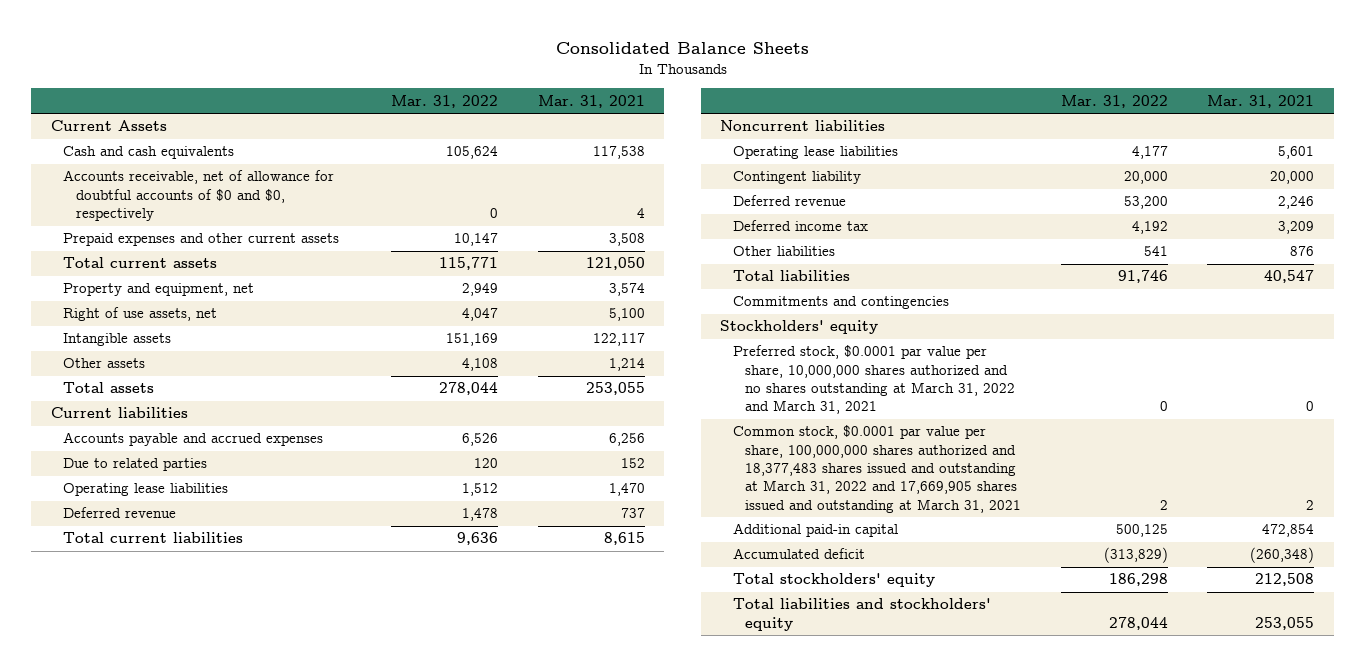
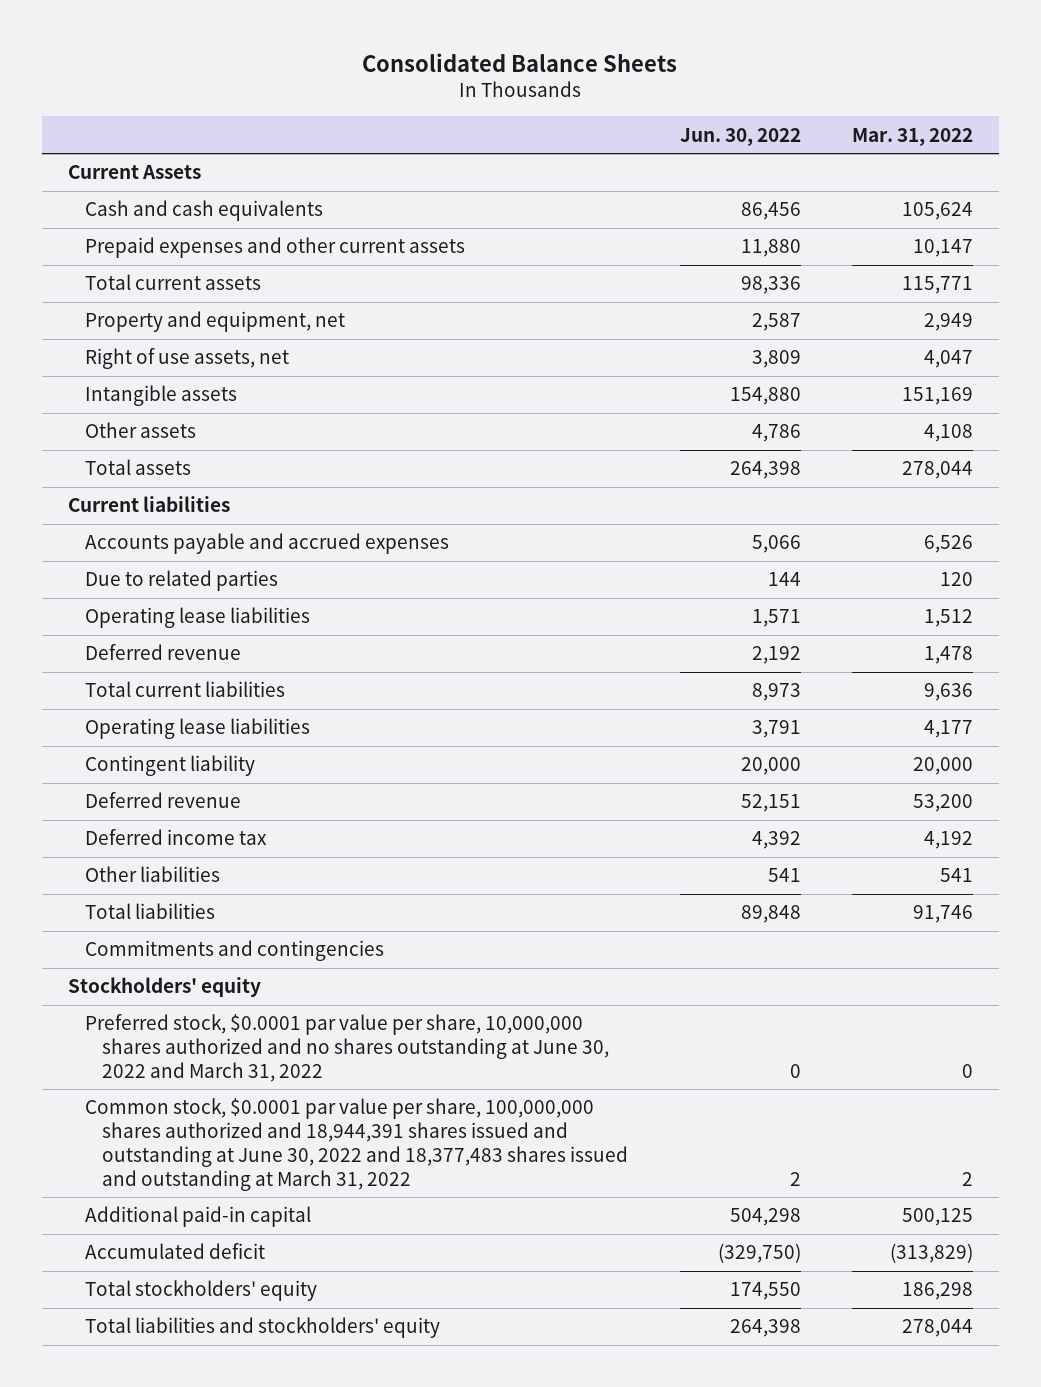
- | Mar. 31, 2022 | Mar. 31, 2021
+ | Jun. 30, 2022 | Mar. 31, 2022
- Accounts receivable, net of allowance for doubtful accounts of $0 and $0, respectively | 0 | 4
- Noncurrent liabilities
- Preferred stock, $0.0001 par value per share, 10,000,000 shares authorized and no shares outstanding at March 31, 2022 and March 31, 2021 | 0 | 0
- Common stock, $0.0001 par value per share, 100,000,000 shares authorized and 18,377,483 shares issued and outstanding at March 31, 2022 and 17,669,905 shares issued and outstanding at March 31, 2021 | 2 | 2
+ Preferred stock, $0.0001 par value per share, 10,000,000 shares authorized and no shares outstanding at June 30, 2022 and March 31, 2022 | 0 | 0
+ Common stock, $0.0001 par value per share, 100,000,000 shares authorized and 18,944,391 shares issued and outstanding at June 30, 2022 and 18,377,483 shares issued and outstanding at March 31, 2022 | 2 | 2

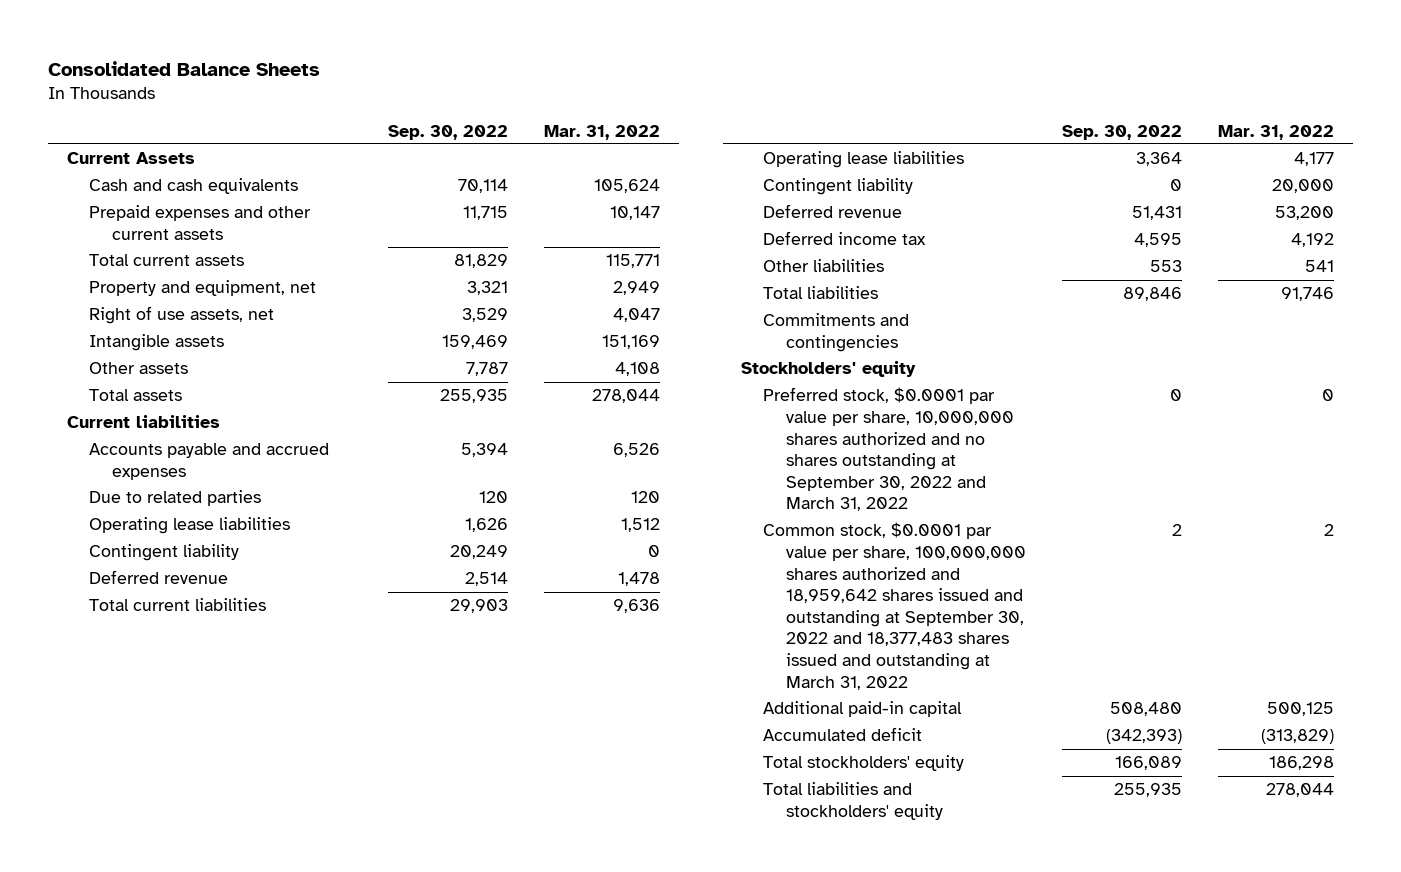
- | Jun. 30, 2022 | Mar. 31, 2022
+ | Sep. 30, 2022 | Mar. 31, 2022
+ Contingent liability | 20,249 | 0
- Preferred stock, $0.0001 par value per share, 10,000,000 shares authorized and no shares outstanding at June 30, 2022 and March 31, 2022 | 0 | 0
- Common stock, $0.0001 par value per share, 100,000,000 shares authorized and 18,944,391 shares issued and outstanding at June 30, 2022 and 18,377,483 shares issued and outstanding at March 31, 2022 | 2 | 2
+ Preferred stock, $0.0001 par value per share, 10,000,000 shares authorized and no shares outstanding at September 30, 2022 and March 31, 2022 | 0 | 0
+ Common stock, $0.0001 par value per share, 100,000,000 shares authorized and 18,959,642 shares issued and outstanding at September 30, 2022 and 18,377,483 shares issued and outstanding at March 31, 2022 | 2 | 2

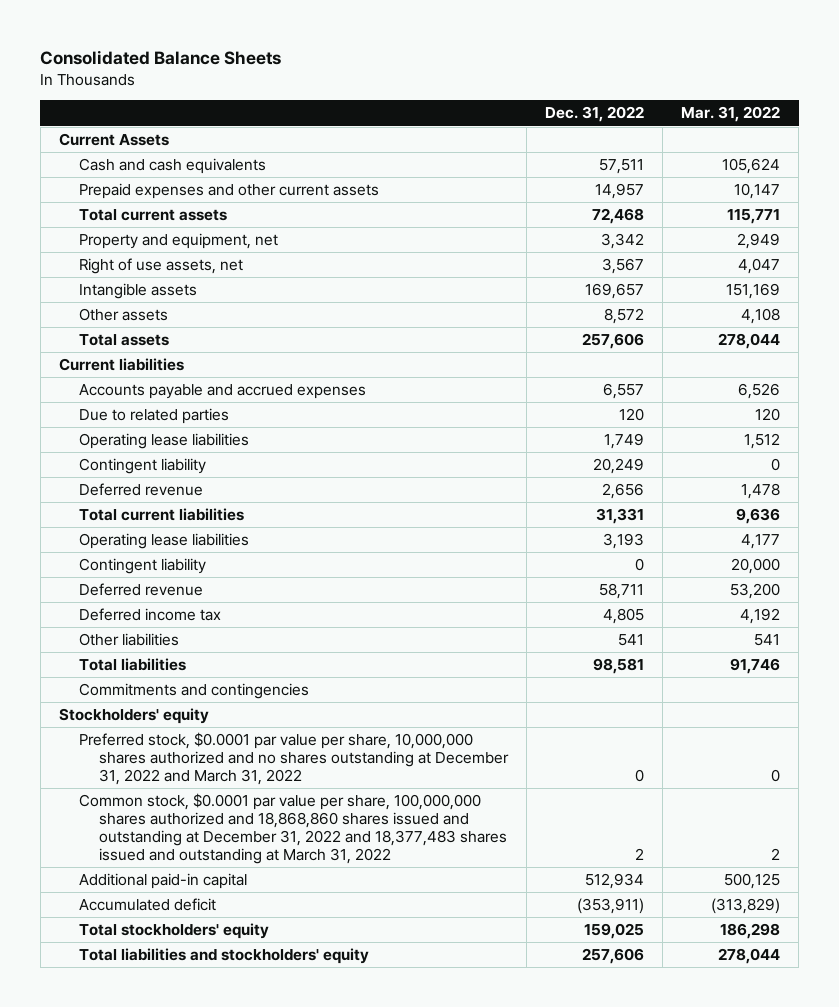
- | Sep. 30, 2022 | Mar. 31, 2022
+ | Dec. 31, 2022 | Mar. 31, 2022
- Preferred stock, $0.0001 par value per share, 10,000,000 shares authorized and no shares outstanding at September 30, 2022 and March 31, 2022 | 0 | 0
- Common stock, $0.0001 par value per share, 100,000,000 shares authorized and 18,959,642 shares issued and outstanding at September 30, 2022 and 18,377,483 shares issued and outstanding at March 31, 2022 | 2 | 2
+ Preferred stock, $0.0001 par value per share, 10,000,000 shares authorized and no shares outstanding at December 31, 2022 and March 31, 2022 | 0 | 0
+ Common stock, $0.0001 par value per share, 100,000,000 shares authorized and 18,868,860 shares issued and outstanding at December 31, 2022 and 18,377,483 shares issued and outstanding at March 31, 2022 | 2 | 2

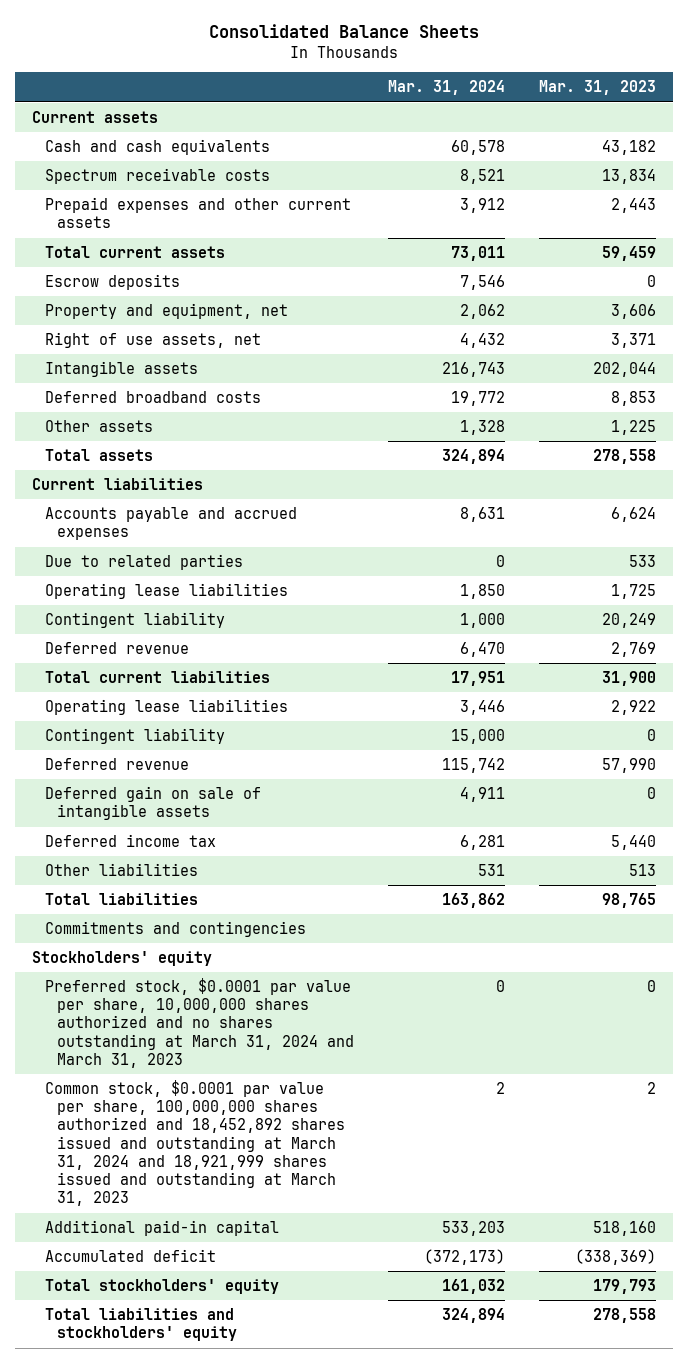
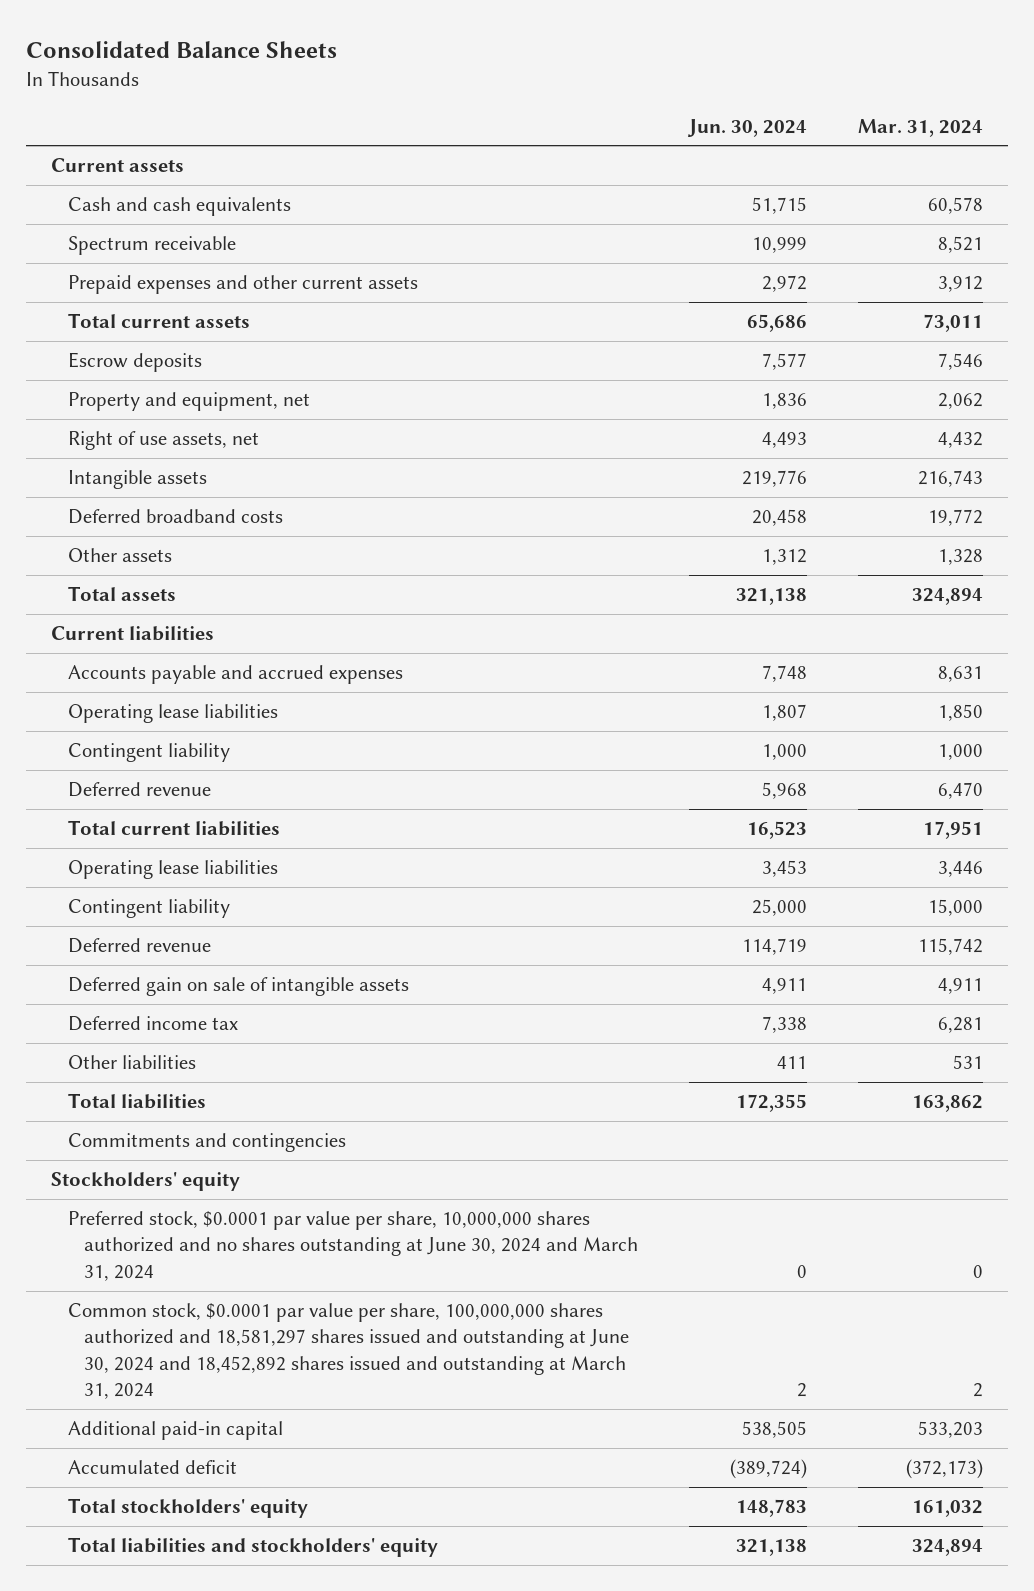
- | Mar. 31, 2024 | Mar. 31, 2023
+ | Jun. 30, 2024 | Mar. 31, 2024
- Spectrum receivable costs | 8,521 | 13,834
+ Spectrum receivable | 10,999 | 8,521
- Due to related parties | 0 | 533
- Preferred stock, $0.0001 par value per share, 10,000,000 shares authorized and no shares outstanding at March 31, 2024 and March 31, 2023 | 0 | 0
- Common stock, $0.0001 par value per share, 100,000,000 shares authorized and 18,452,892 shares issued and outstanding at March 31, 2024 and 18,921,999 shares issued and outstanding at March 31, 2023 | 2 | 2
+ Preferred stock, $0.0001 par value per share, 10,000,000 shares authorized and no shares outstanding at June 30, 2024 and March 31, 2024 | 0 | 0
+ Common stock, $0.0001 par value per share, 100,000,000 shares authorized and 18,581,297 shares issued and outstanding at June 30, 2024 and 18,452,892 shares issued and outstanding at March 31, 2024 | 2 | 2

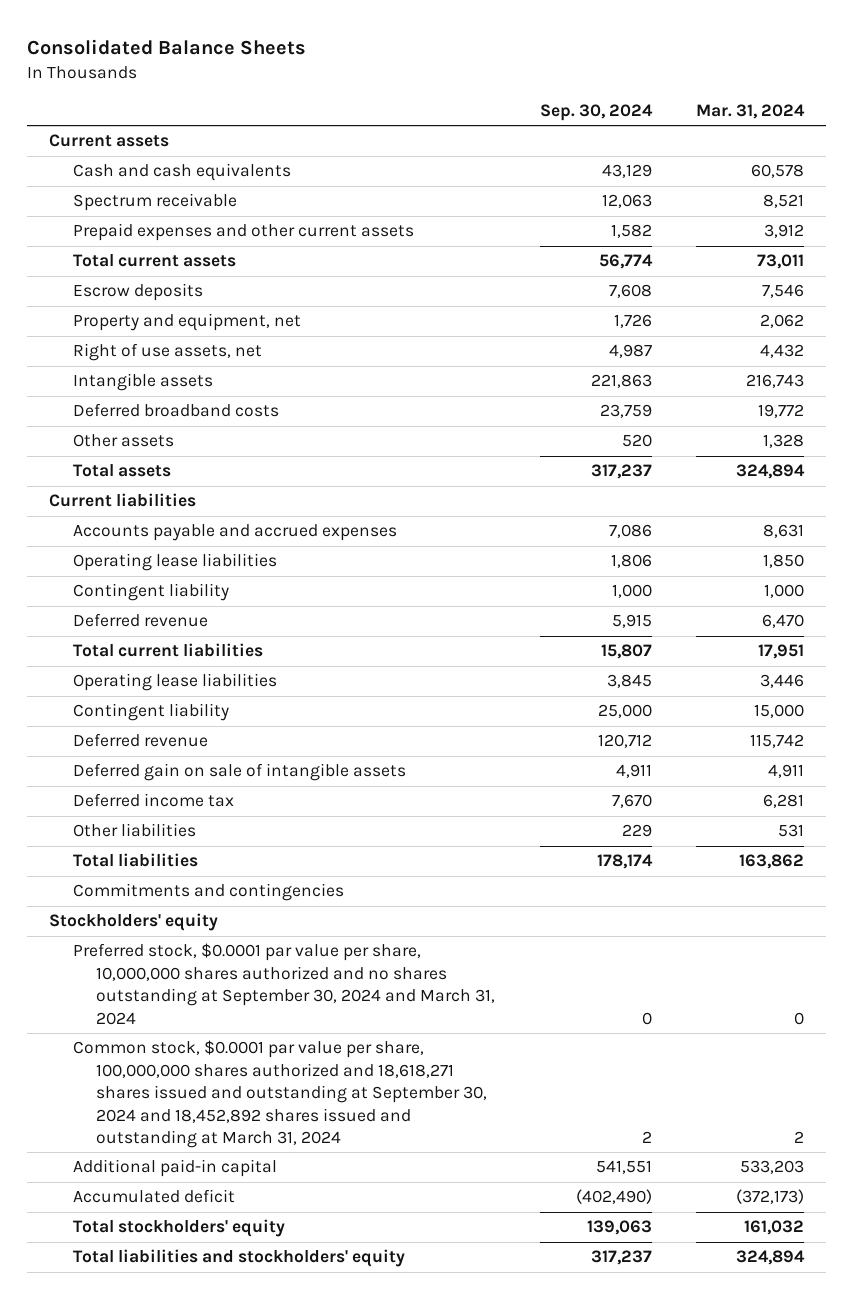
- | Jun. 30, 2024 | Mar. 31, 2024
+ | Sep. 30, 2024 | Mar. 31, 2024
- Preferred stock, $0.0001 par value per share, 10,000,000 shares authorized and no shares outstanding at June 30, 2024 and March 31, 2024 | 0 | 0
- Common stock, $0.0001 par value per share, 100,000,000 shares authorized and 18,581,297 shares issued and outstanding at June 30, 2024 and 18,452,892 shares issued and outstanding at March 31, 2024 | 2 | 2
+ Preferred stock, $0.0001 par value per share, 10,000,000 shares authorized and no shares outstanding at September 30, 2024 and March 31, 2024 | 0 | 0
+ Common stock, $0.0001 par value per share, 100,000,000 shares authorized and 18,618,271 shares issued and outstanding at September 30, 2024 and 18,452,892 shares issued and outstanding at March 31, 2024 | 2 | 2

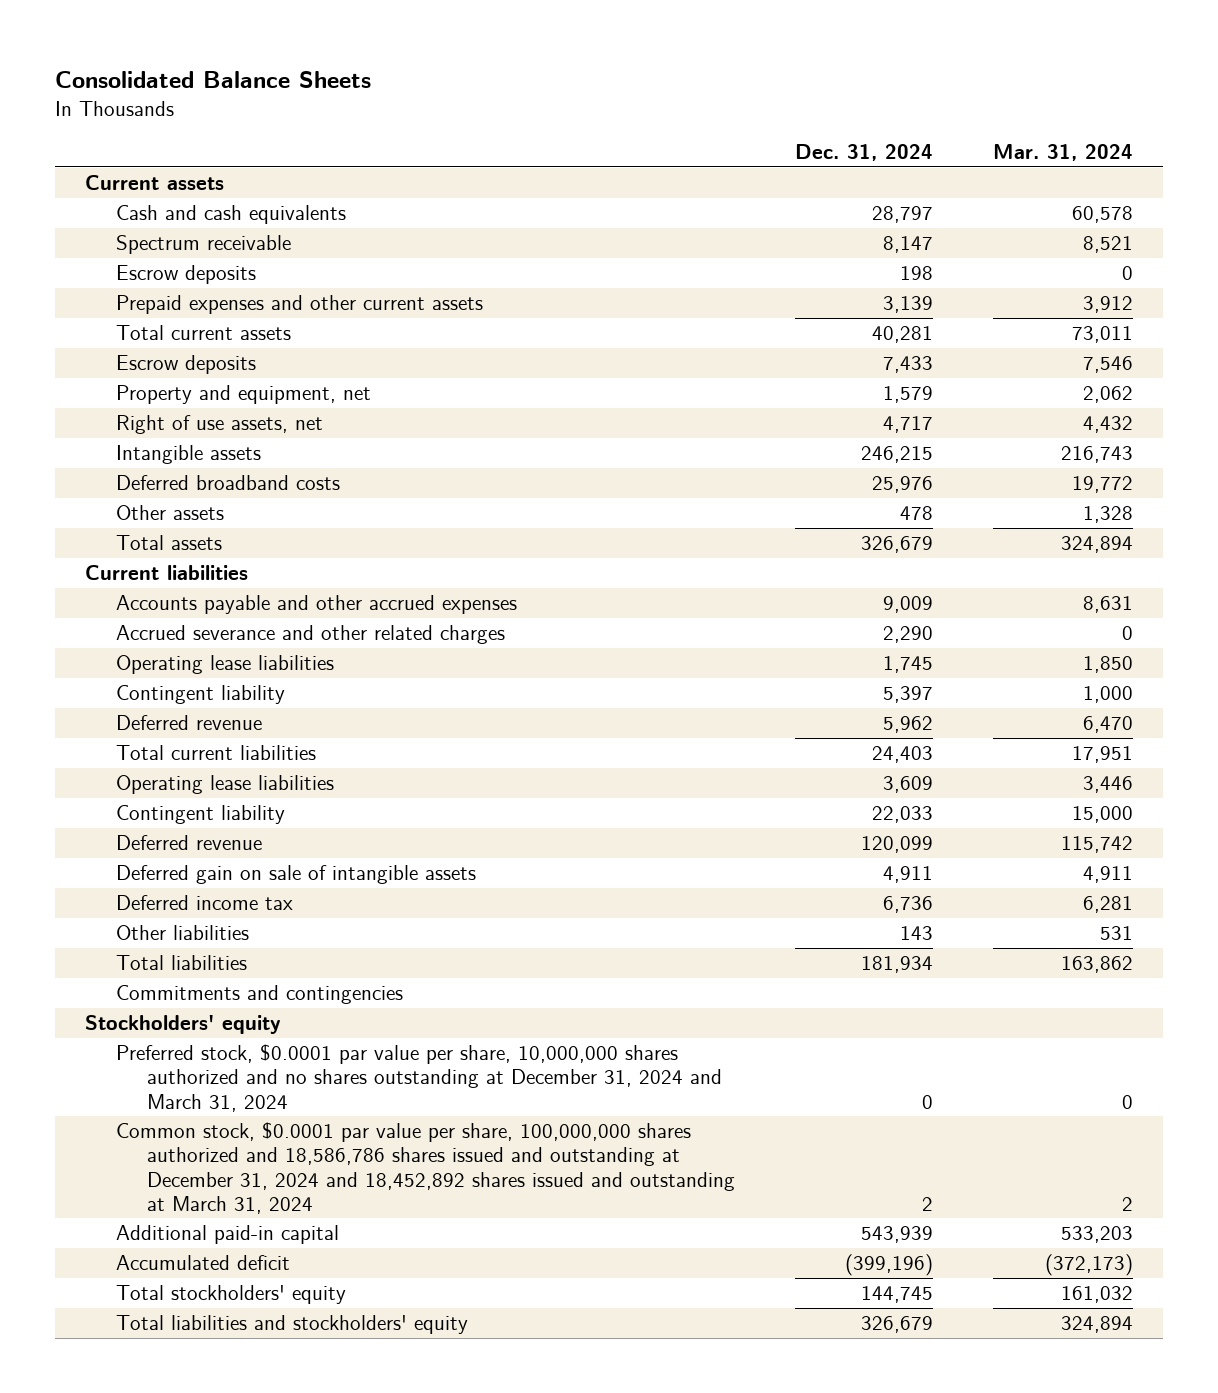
- | Sep. 30, 2024 | Mar. 31, 2024
+ | Dec. 31, 2024 | Mar. 31, 2024
+ Escrow deposits | 198 | 0
- Accounts payable and accrued expenses | 7,086 | 8,631
+ Accounts payable and other accrued expenses | 9,009 | 8,631
+ Accrued severance and other related charges | 2,290 | 0
- Preferred stock, $0.0001 par value per share, 10,000,000 shares authorized and no shares outstanding at September 30, 2024 and March 31, 2024 | 0 | 0
- Common stock, $0.0001 par value per share, 100,000,000 shares authorized and 18,618,271 shares issued and outstanding at September 30, 2024 and 18,452,892 shares issued and outstanding at March 31, 2024 | 2 | 2
+ Preferred stock, $0.0001 par value per share, 10,000,000 shares authorized and no shares outstanding at December 31, 2024 and March 31, 2024 | 0 | 0
+ Common stock, $0.0001 par value per share, 100,000,000 shares authorized and 18,586,786 shares issued and outstanding at December 31, 2024 and 18,452,892 shares issued and outstanding at March 31, 2024 | 2 | 2

